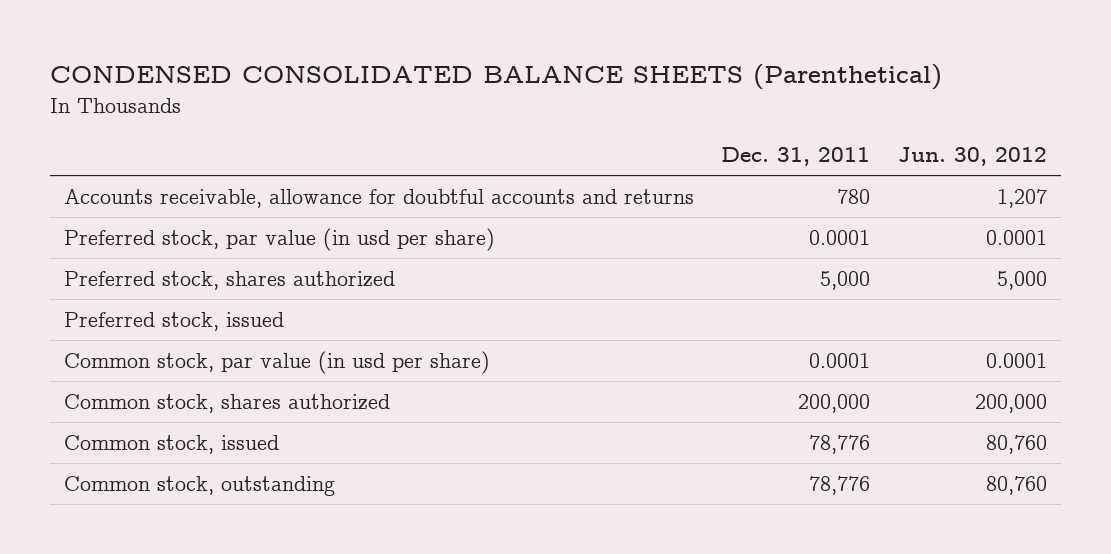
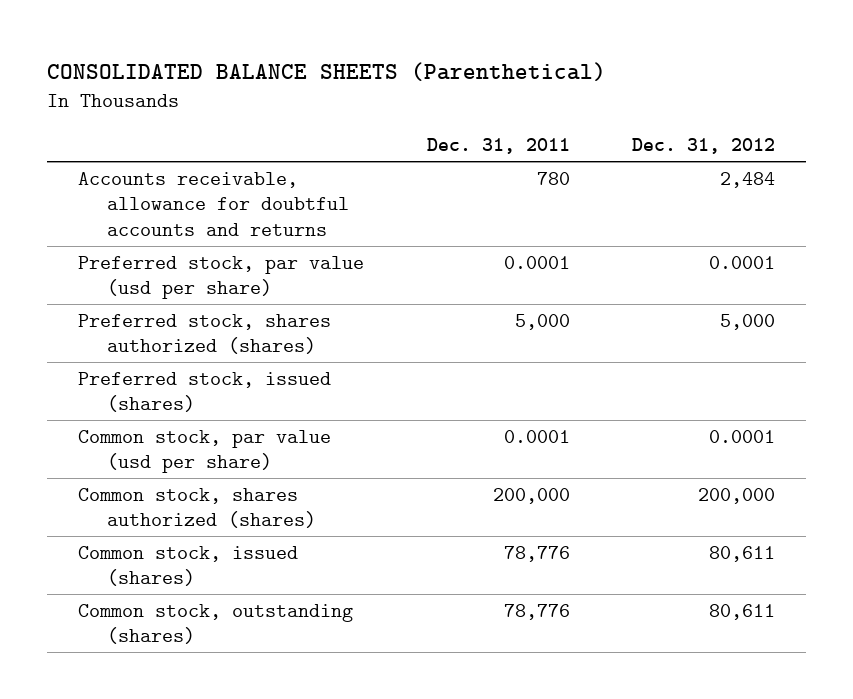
- CONDENSED CONSOLIDATED BALANCE SHEETS (Parenthetical)
+ CONSOLIDATED BALANCE SHEETS (Parenthetical)
- | Dec. 31, 2011 | Jun. 30, 2012
+ | Dec. 31, 2011 | Dec. 31, 2012
- Preferred stock, par value (in usd per share) | 0.0001 | 0.0001
- Preferred stock, shares authorized | 5,000 | 5,000
- Preferred stock, issued
- Common stock, par value (in usd per share) | 0.0001 | 0.0001
- Common stock, shares authorized | 200,000 | 200,000
- Common stock, issued | 78,776 | 80,760
- Common stock, outstanding | 78,776 | 80,760
+ Preferred stock, par value (usd per share) | 0.0001 | 0.0001
+ Preferred stock, shares authorized (shares) | 5,000 | 5,000
+ Preferred stock, issued (shares)
+ Common stock, par value (usd per share) | 0.0001 | 0.0001
+ Common stock, shares authorized (shares) | 200,000 | 200,000
+ Common stock, issued (shares) | 78,776 | 80,611
+ Common stock, outstanding (shares) | 78,776 | 80,611

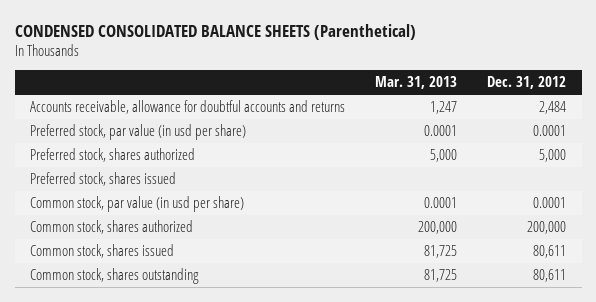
- CONSOLIDATED BALANCE SHEETS (Parenthetical)
+ CONDENSED CONSOLIDATED BALANCE SHEETS (Parenthetical)
- | Dec. 31, 2011 | Dec. 31, 2012
+ | Mar. 31, 2013 | Dec. 31, 2012
- Preferred stock, par value (usd per share) | 0.0001 | 0.0001
- Preferred stock, shares authorized (shares) | 5,000 | 5,000
- Preferred stock, issued (shares)
- Common stock, par value (usd per share) | 0.0001 | 0.0001
- Common stock, shares authorized (shares) | 200,000 | 200,000
- Common stock, issued (shares) | 78,776 | 80,611
- Common stock, outstanding (shares) | 78,776 | 80,611
+ Preferred stock, par value (in usd per share) | 0.0001 | 0.0001
+ Preferred stock, shares authorized | 5,000 | 5,000
+ Preferred stock, shares issued
+ Common stock, par value (in usd per share) | 0.0001 | 0.0001
+ Common stock, shares authorized | 200,000 | 200,000
+ Common stock, shares issued | 81,725 | 80,611
+ Common stock, shares outstanding | 81,725 | 80,611

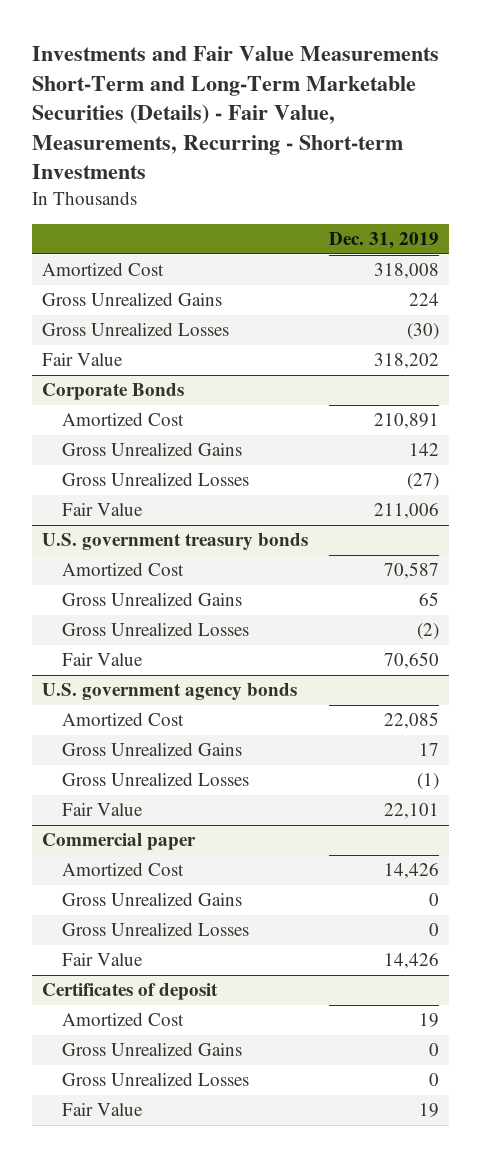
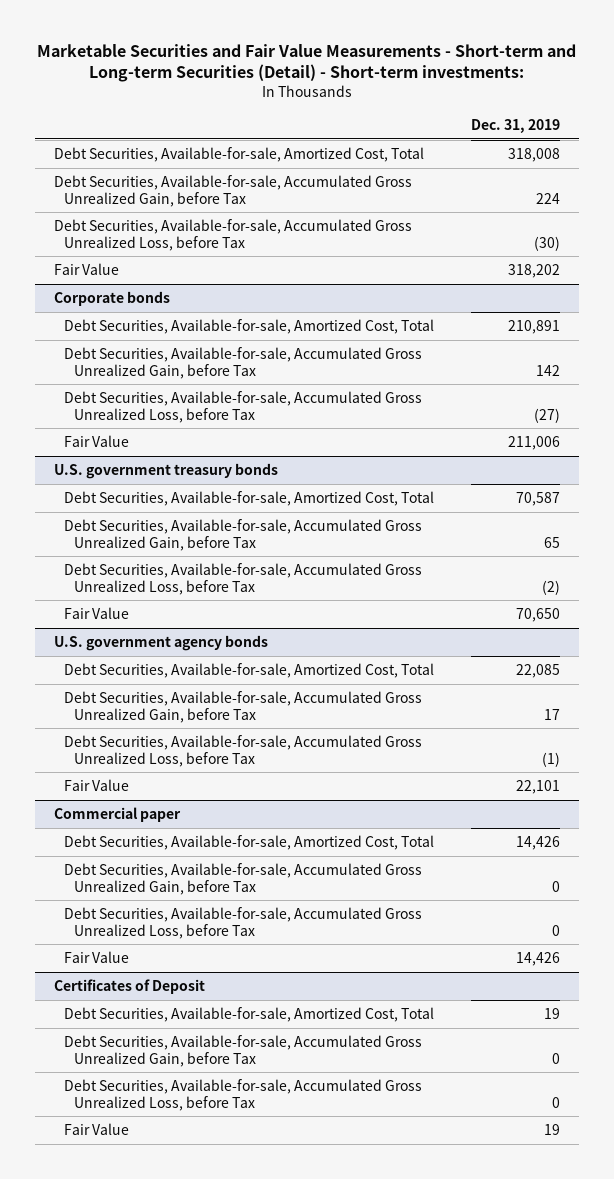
- Investments and Fair Value Measurements Short-Term and Long-Term Marketable Securities (Details) - Fair Value, Measurements, Recurring - Short-term Investments
+ Marketable Securities and Fair Value Measurements - Short-term and Long-term Securities (Detail) - Short-term investments:
- Amortized Cost | 318,008
- Gross Unrealized Gains | 224
- Gross Unrealized Losses | (30)
+ Debt Securities, Available-for-sale, Amortized Cost, Total | 318,008
+ Debt Securities, Available-for-sale, Accumulated Gross Unrealized Gain, before Tax | 224
+ Debt Securities, Available-for-sale, Accumulated Gross Unrealized Loss, before Tax | (30)
- Corporate Bonds
- Amortized Cost | 210,891
- Gross Unrealized Gains | 142
- Gross Unrealized Losses | (27)
+ Corporate bonds
+ Debt Securities, Available-for-sale, Amortized Cost, Total | 210,891
+ Debt Securities, Available-for-sale, Accumulated Gross Unrealized Gain, before Tax | 142
+ Debt Securities, Available-for-sale, Accumulated Gross Unrealized Loss, before Tax | (27)
@ U.S. government treasury bonds
- Amortized Cost | 70,587
- Gross Unrealized Gains | 65
- Gross Unrealized Losses | (2)
+ Debt Securities, Available-for-sale, Amortized Cost, Total | 70,587
+ Debt Securities, Available-for-sale, Accumulated Gross Unrealized Gain, before Tax | 65
+ Debt Securities, Available-for-sale, Accumulated Gross Unrealized Loss, before Tax | (2)
@ U.S. government agency bonds
- Amortized Cost | 22,085
- Gross Unrealized Gains | 17
- Gross Unrealized Losses | (1)
+ Debt Securities, Available-for-sale, Amortized Cost, Total | 22,085
+ Debt Securities, Available-for-sale, Accumulated Gross Unrealized Gain, before Tax | 17
+ Debt Securities, Available-for-sale, Accumulated Gross Unrealized Loss, before Tax | (1)
@ Commercial paper
- Amortized Cost | 14,426
- Gross Unrealized Gains | 0
- Gross Unrealized Losses | 0
+ Debt Securities, Available-for-sale, Amortized Cost, Total | 14,426
+ Debt Securities, Available-for-sale, Accumulated Gross Unrealized Gain, before Tax | 0
+ Debt Securities, Available-for-sale, Accumulated Gross Unrealized Loss, before Tax | 0
- Certificates of deposit
- Amortized Cost | 19
- Gross Unrealized Gains | 0
- Gross Unrealized Losses | 0
+ Certificates of Deposit
+ Debt Securities, Available-for-sale, Amortized Cost, Total | 19
+ Debt Securities, Available-for-sale, Accumulated Gross Unrealized Gain, before Tax | 0
+ Debt Securities, Available-for-sale, Accumulated Gross Unrealized Loss, before Tax | 0

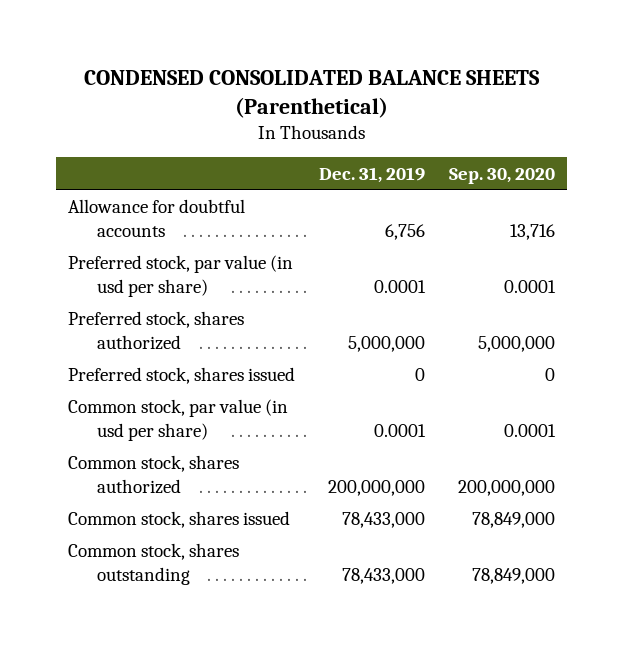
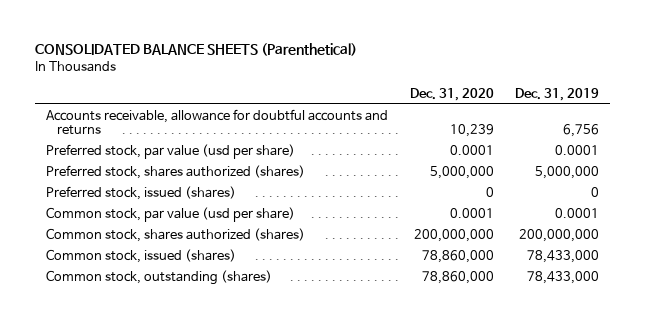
- CONDENSED CONSOLIDATED BALANCE SHEETS (Parenthetical)
+ CONSOLIDATED BALANCE SHEETS (Parenthetical)
- | Dec. 31, 2019 | Sep. 30, 2020
+ | Dec. 31, 2020 | Dec. 31, 2019
- Allowance for doubtful accounts | 6,756 | 13,716
- Preferred stock, par value (in usd per share) | 0.0001 | 0.0001
- Preferred stock, shares authorized | 5,000,000 | 5,000,000
- Preferred stock, shares issued | 0 | 0
- Common stock, par value (in usd per share) | 0.0001 | 0.0001
- Common stock, shares authorized | 200,000,000 | 200,000,000
- Common stock, shares issued | 78,433,000 | 78,849,000
- Common stock, shares outstanding | 78,433,000 | 78,849,000
+ Accounts receivable, allowance for doubtful accounts and returns | 10,239 | 6,756
+ Preferred stock, par value (usd per share) | 0.0001 | 0.0001
+ Preferred stock, shares authorized (shares) | 5,000,000 | 5,000,000
+ Preferred stock, issued (shares) | 0 | 0
+ Common stock, par value (usd per share) | 0.0001 | 0.0001
+ Common stock, shares authorized (shares) | 200,000,000 | 200,000,000
+ Common stock, issued (shares) | 78,860,000 | 78,433,000
+ Common stock, outstanding (shares) | 78,860,000 | 78,433,000

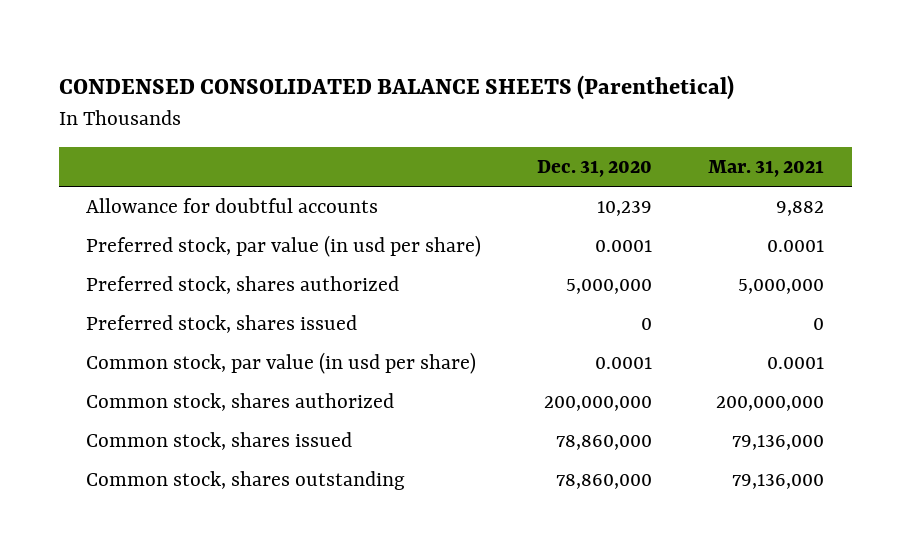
- CONSOLIDATED BALANCE SHEETS (Parenthetical)
+ CONDENSED CONSOLIDATED BALANCE SHEETS (Parenthetical)
- | Dec. 31, 2020 | Dec. 31, 2019
+ | Dec. 31, 2020 | Mar. 31, 2021
- Accounts receivable, allowance for doubtful accounts and returns | 10,239 | 6,756
- Preferred stock, par value (usd per share) | 0.0001 | 0.0001
- Preferred stock, shares authorized (shares) | 5,000,000 | 5,000,000
- Preferred stock, issued (shares) | 0 | 0
- Common stock, par value (usd per share) | 0.0001 | 0.0001
- Common stock, shares authorized (shares) | 200,000,000 | 200,000,000
- Common stock, issued (shares) | 78,860,000 | 78,433,000
- Common stock, outstanding (shares) | 78,860,000 | 78,433,000
+ Allowance for doubtful accounts | 10,239 | 9,882
+ Preferred stock, par value (in usd per share) | 0.0001 | 0.0001
+ Preferred stock, shares authorized | 5,000,000 | 5,000,000
+ Preferred stock, shares issued | 0 | 0
+ Common stock, par value (in usd per share) | 0.0001 | 0.0001
+ Common stock, shares authorized | 200,000,000 | 200,000,000
+ Common stock, shares issued | 78,860,000 | 79,136,000
+ Common stock, shares outstanding | 78,860,000 | 79,136,000

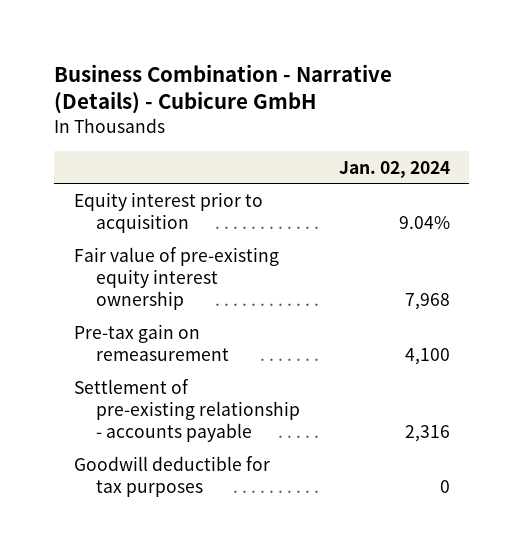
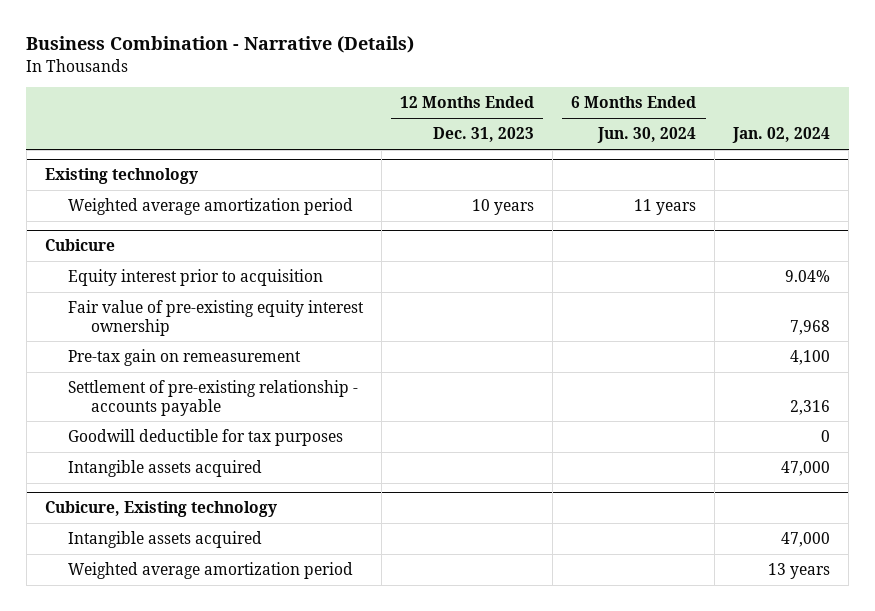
- Business Combination - Narrative (Details) - Cubicure GmbH
+ Business Combination - Narrative (Details)
- | Jan. 02, 2024
+ | 12 Months Ended Dec. 31, 2023 | 6 Months Ended Jun. 30, 2024 | Jan. 02, 2024
+ Existing technology
+ Weighted average amortization period | 10 years | 11 years |
+ Cubicure
+ Intangible assets acquired | | | 47,000
+ Cubicure, Existing technology
+ Intangible assets acquired | | | 47,000
+ Weighted average amortization period | | | 13 years

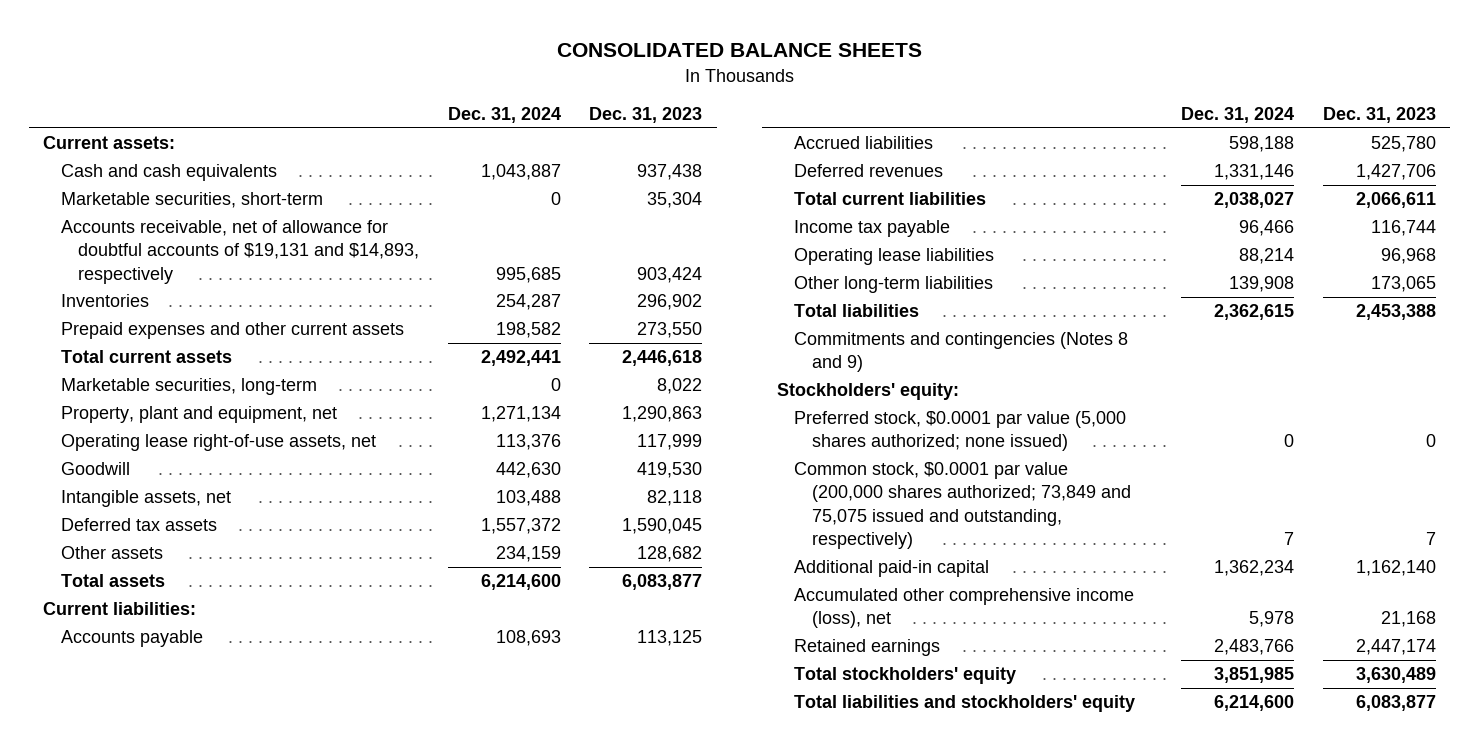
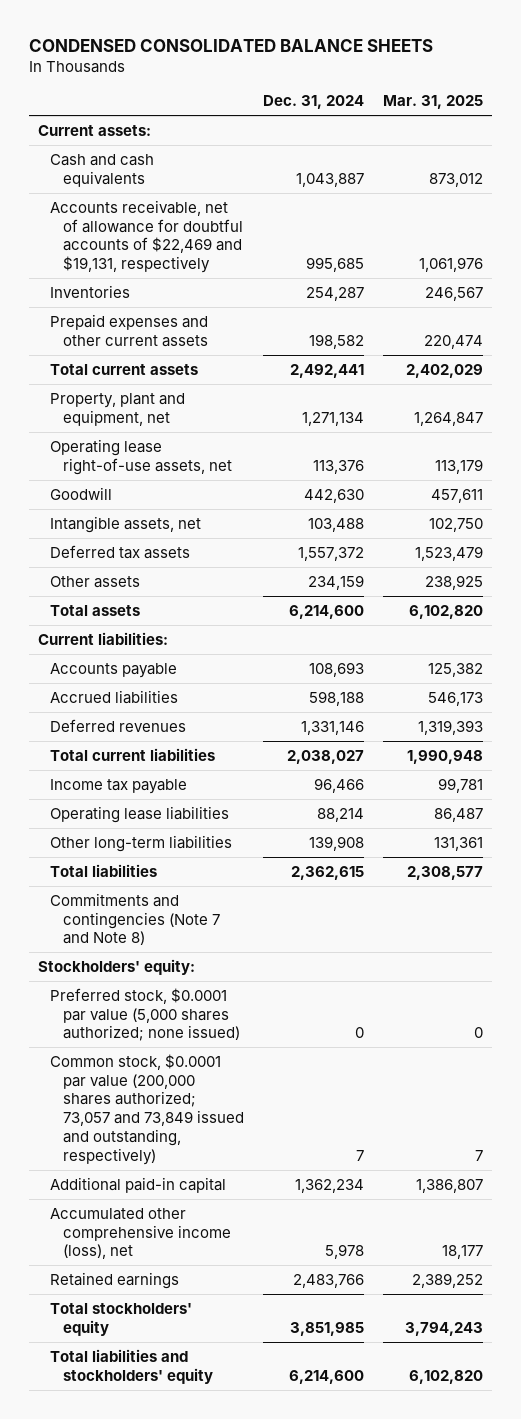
- CONSOLIDATED BALANCE SHEETS
+ CONDENSED CONSOLIDATED BALANCE SHEETS
- | Dec. 31, 2024 | Dec. 31, 2023
+ | Dec. 31, 2024 | Mar. 31, 2025
- Marketable securities, short-term | 0 | 35,304
- Accounts receivable, net of allowance for doubtful accounts of $19,131 and $14,893, respectively | 995,685 | 903,424
+ Accounts receivable, net of allowance for doubtful accounts of $22,469 and $19,131, respectively | 995,685 | 1,061,976
- Marketable securities, long-term | 0 | 8,022
- Commitments and contingencies (Notes 8 and 9)
+ Commitments and contingencies (Note 7 and Note 8)
- Common stock, $0.0001 par value (200,000 shares authorized; 73,849 and 75,075 issued and outstanding, respectively) | 7 | 7
+ Common stock, $0.0001 par value (200,000 shares authorized; 73,057 and 73,849 issued and outstanding, respectively) | 7 | 7

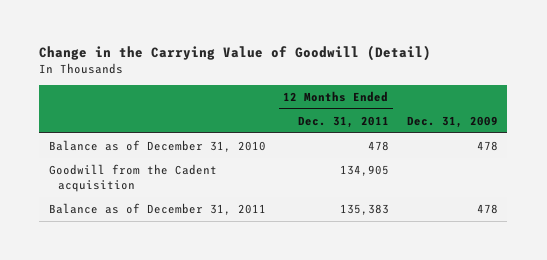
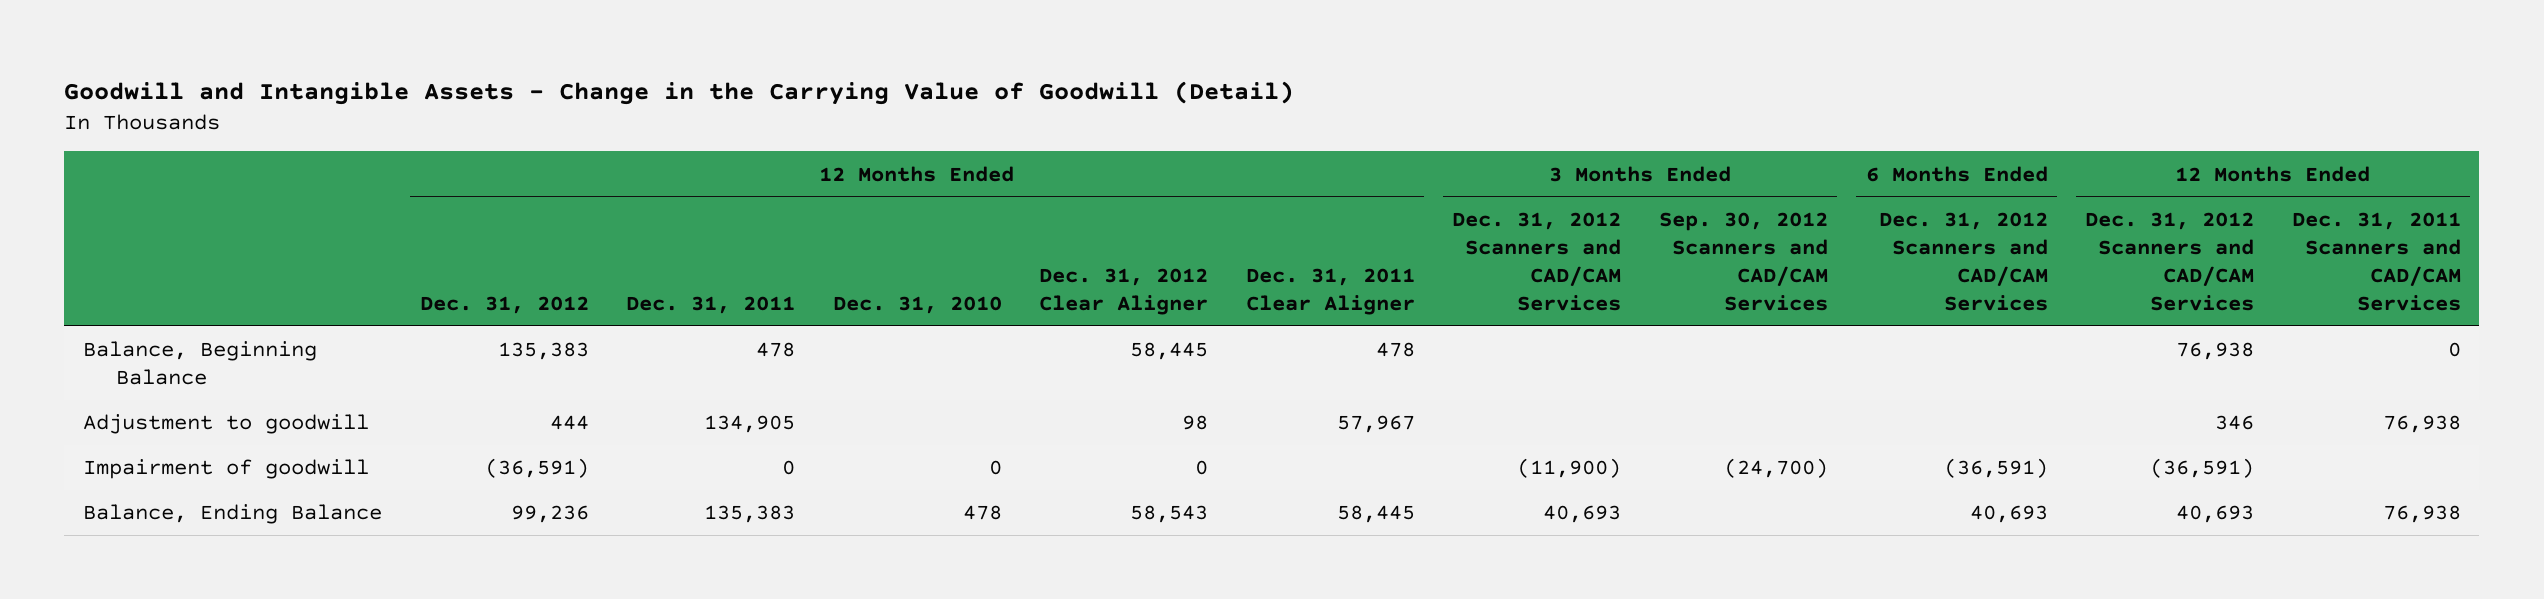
- Change in the Carrying Value of Goodwill (Detail)
+ Goodwill and Intangible Assets - Change in the Carrying Value of Goodwill (Detail)
- | 12 Months Ended Dec. 31, 2011 | Dec. 31, 2009
+ | 12 Months Ended Dec. 31, 2012 | 12 Months Ended Dec. 31, 2011 | 12 Months Ended Dec. 31, 2010 | 12 Months Ended Dec. 31, 2012 Clear Aligner | 12 Months Ended Dec. 31, 2011 Clear Aligner | 3 Months Ended Dec. 31, 2012 Scanners and CAD/CAM Services | 3 Months Ended Sep. 30, 2012 Scanners and CAD/CAM Services | 6 Months Ended Dec. 31, 2012 Scanners and CAD/CAM Services | 12 Months Ended Dec. 31, 2012 Scanners and CAD/CAM Services | 12 Months Ended Dec. 31, 2011 Scanners and CAD/CAM Services
- Balance as of December 31, 2010 | 478 | 478
- Goodwill from the Cadent acquisition | 134,905 |
- Balance as of December 31, 2011 | 135,383 | 478
+ Balance, Beginning Balance | 135,383 | 478 | | 58,445 | 478 | | | | 76,938 | 0
+ Adjustment to goodwill | 444 | 134,905 | | 98 | 57,967 | | | | 346 | 76,938
+ Impairment of goodwill | (36,591) | 0 | 0 | 0 | | (11,900) | (24,700) | (36,591) | (36,591) |
+ Balance, Ending Balance | 99,236 | 135,383 | 478 | 58,543 | 58,445 | 40,693 | | 40,693 | 40,693 | 76,938

